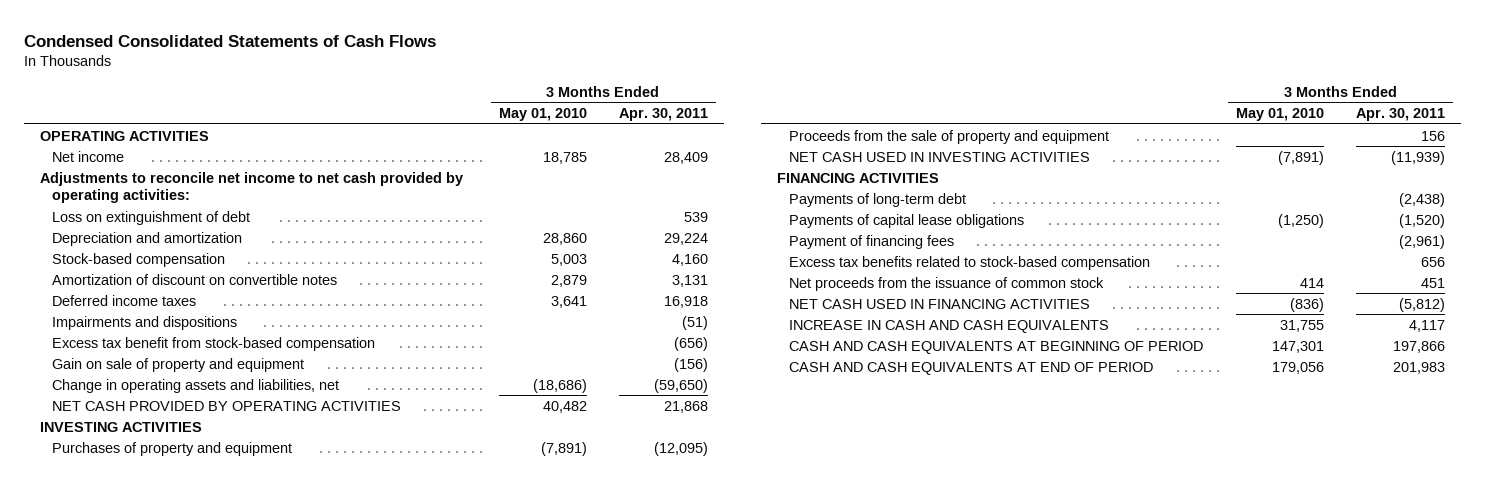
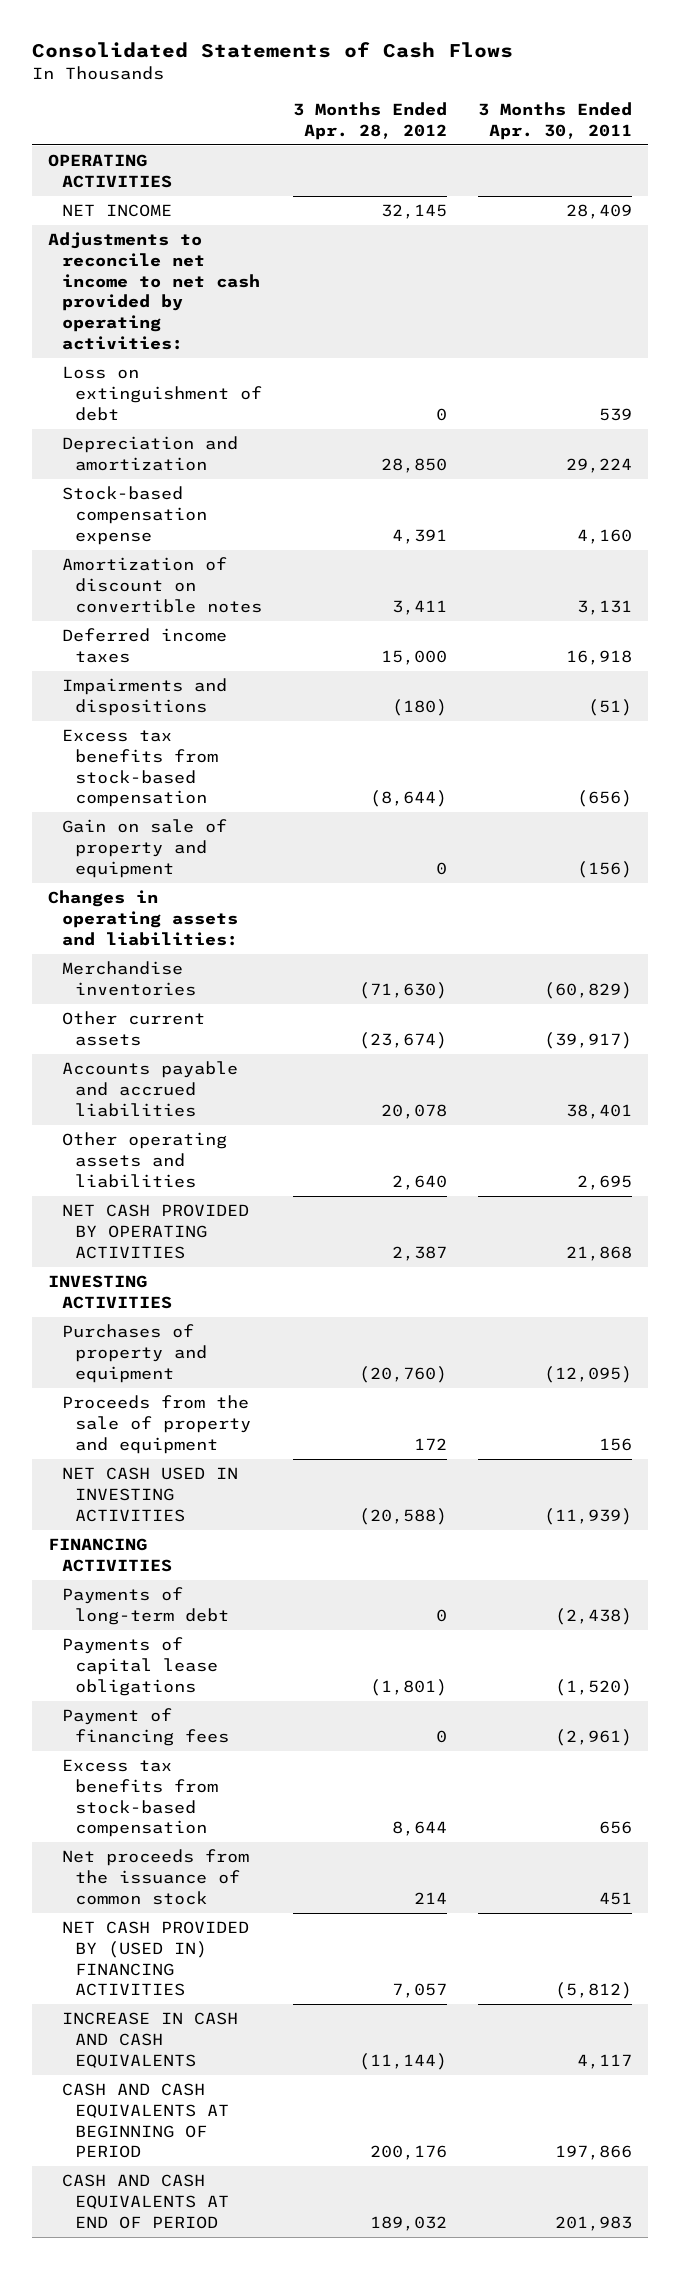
- Condensed Consolidated Statements of Cash Flows
+ Consolidated Statements of Cash Flows
- | 3 Months Ended May 01, 2010 | 3 Months Ended Apr. 30, 2011
+ | 3 Months Ended Apr. 28, 2012 | 3 Months Ended Apr. 30, 2011
- Net income | 18,785 | 28,409
+ NET INCOME | 32,145 | 28,409
- Stock-based compensation | 5,003 | 4,160
+ Stock-based compensation expense | 4,391 | 4,160
- Excess tax benefit from stock-based compensation | | (656)
+ Excess tax benefits from stock-based compensation | (8,644) | (656)
- Change in operating assets and liabilities, net | (18,686) | (59,650)
+ Changes in operating assets and liabilities:
+ Merchandise inventories | (71,630) | (60,829)
+ Other current assets | (23,674) | (39,917)
+ Accounts payable and accrued liabilities | 20,078 | 38,401
+ Other operating assets and liabilities | 2,640 | 2,695
- Excess tax benefits related to stock-based compensation | | 656
+ Excess tax benefits from stock-based compensation | 8,644 | 656
- NET CASH USED IN FINANCING ACTIVITIES | (836) | (5,812)
+ NET CASH PROVIDED BY (USED IN) FINANCING ACTIVITIES | 7,057 | (5,812)

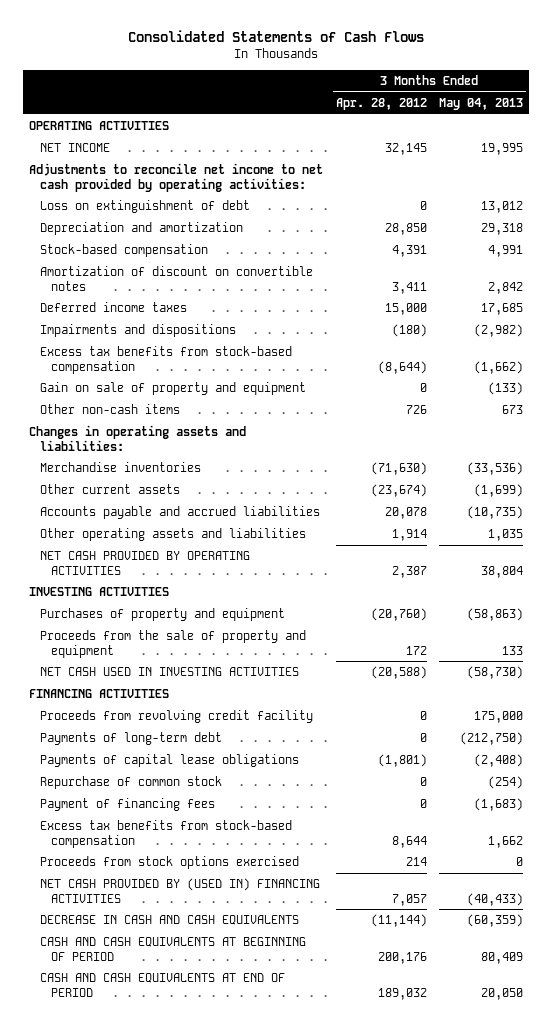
- | 3 Months Ended Apr. 28, 2012 | 3 Months Ended Apr. 30, 2011
+ | 3 Months Ended Apr. 28, 2012 | 3 Months Ended May 04, 2013
- Stock-based compensation expense | 4,391 | 4,160
+ Stock-based compensation | 4,391 | 4,991
+ Other non-cash items | 726 | 673
- Other operating assets and liabilities | 2,640 | 2,695
+ Other operating assets and liabilities | 1,914 | 1,035
+ Proceeds from revolving credit facility | 0 | 175,000
+ Repurchase of common stock | 0 | (254)
- Net proceeds from the issuance of common stock | 214 | 451
+ Proceeds from stock options exercised | 214 | 0
- INCREASE IN CASH AND CASH EQUIVALENTS | (11,144) | 4,117
+ DECREASE IN CASH AND CASH EQUIVALENTS | (11,144) | (60,359)

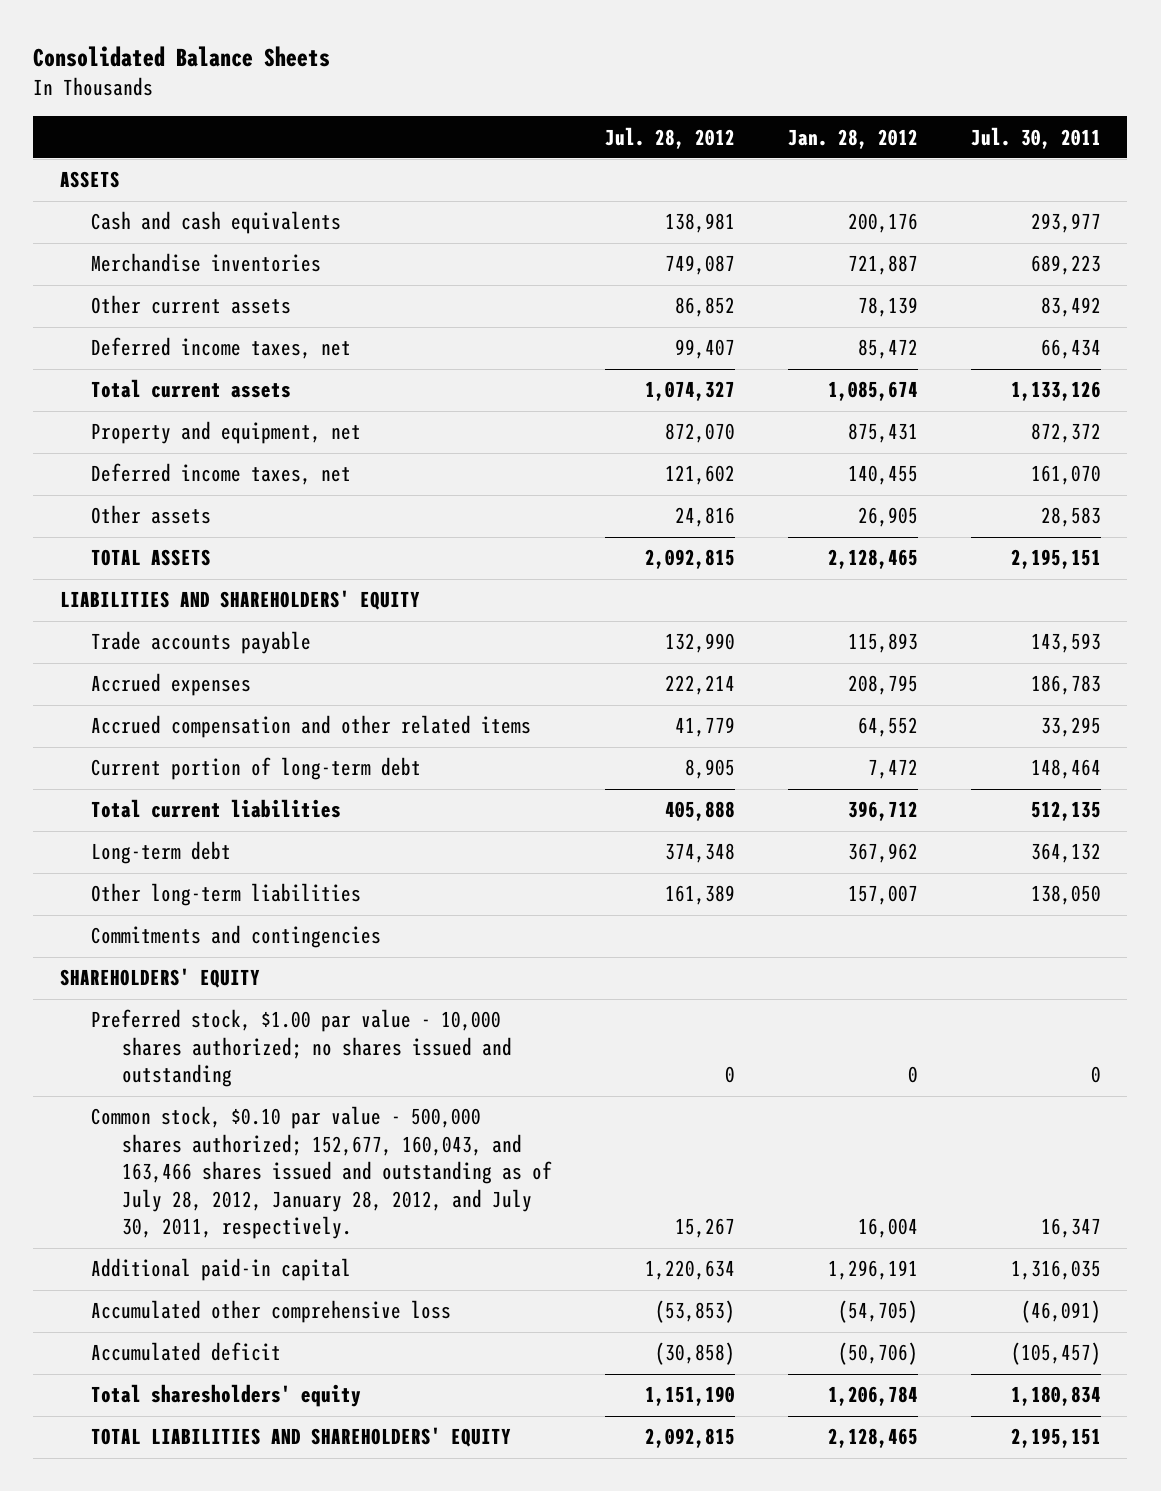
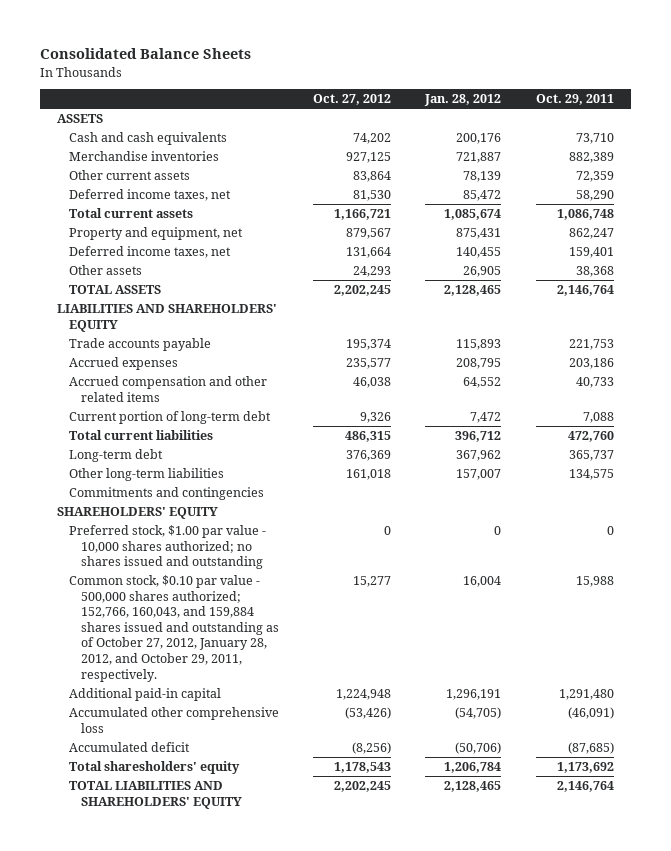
- | Jul. 28, 2012 | Jan. 28, 2012 | Jul. 30, 2011
+ | Oct. 27, 2012 | Jan. 28, 2012 | Oct. 29, 2011
- Common stock, $0.10 par value - 500,000 shares authorized; 152,677, 160,043, and 163,466 shares issued and outstanding as of July 28, 2012, January 28, 2012, and July 30, 2011, respectively. | 15,267 | 16,004 | 16,347
+ Common stock, $0.10 par value - 500,000 shares authorized; 152,766, 160,043, and 159,884 shares issued and outstanding as of October 27, 2012, January 28, 2012, and October 29, 2011, respectively. | 15,277 | 16,004 | 15,988

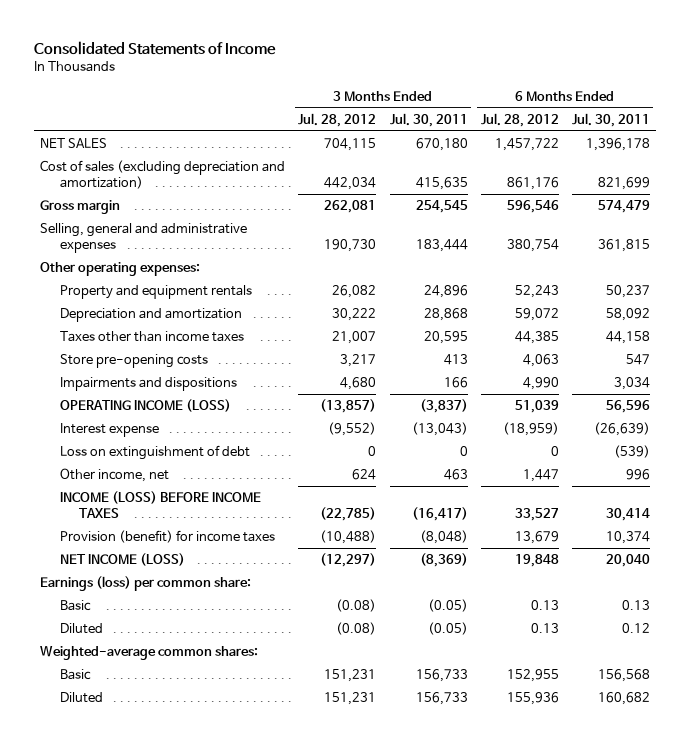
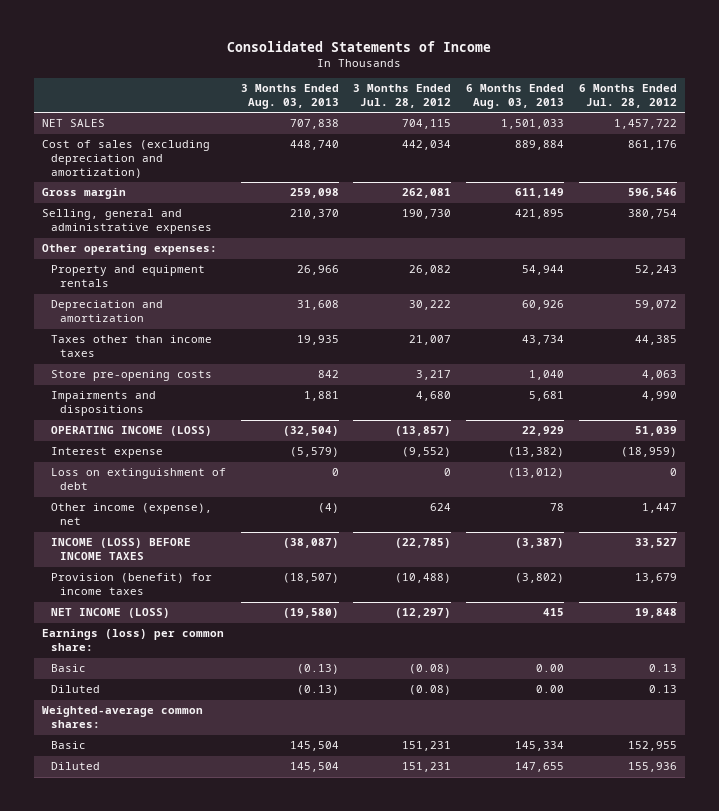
- | 3 Months Ended Jul. 28, 2012 | 3 Months Ended Jul. 30, 2011 | 6 Months Ended Jul. 28, 2012 | 6 Months Ended Jul. 30, 2011
+ | 3 Months Ended Aug. 03, 2013 | 3 Months Ended Jul. 28, 2012 | 6 Months Ended Aug. 03, 2013 | 6 Months Ended Jul. 28, 2012
- Other income, net | 624 | 463 | 1,447 | 996
+ Other income (expense), net | (4) | 624 | 78 | 1,447

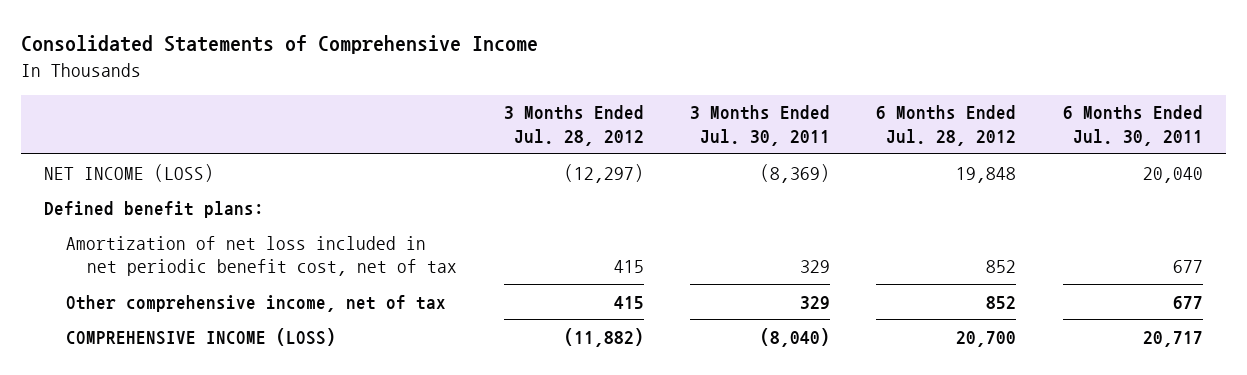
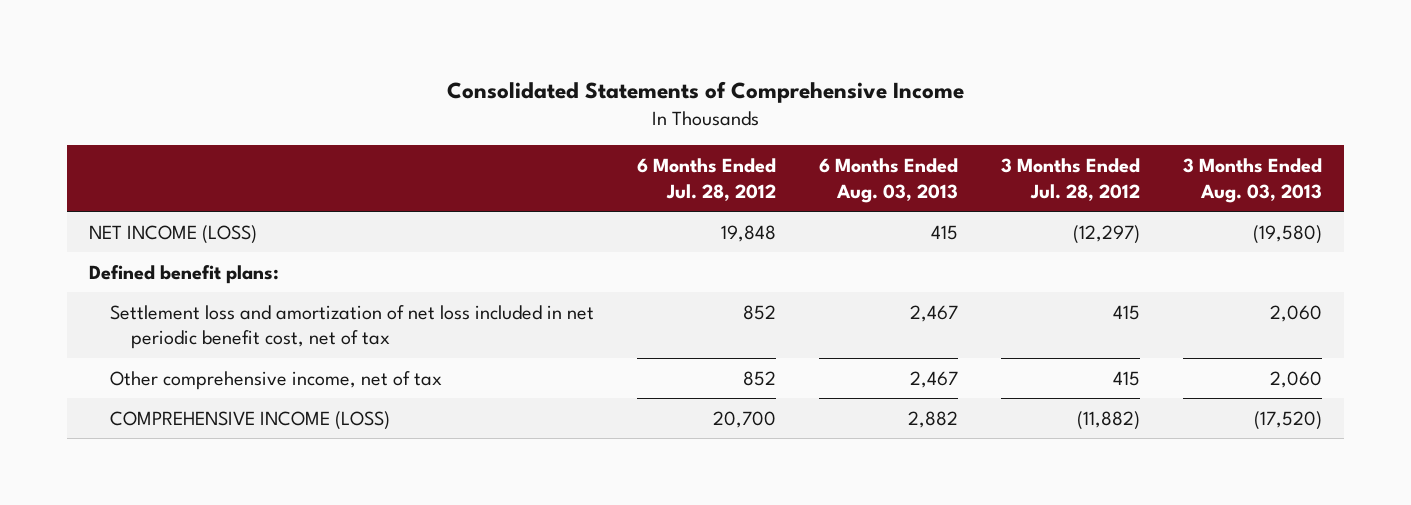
- | 3 Months Ended Jul. 28, 2012 | 3 Months Ended Jul. 30, 2011 | 6 Months Ended Jul. 28, 2012 | 6 Months Ended Jul. 30, 2011
+ | 6 Months Ended Jul. 28, 2012 | 6 Months Ended Aug. 03, 2013 | 3 Months Ended Jul. 28, 2012 | 3 Months Ended Aug. 03, 2013
- Amortization of net loss included in net periodic benefit cost, net of tax | 415 | 329 | 852 | 677
+ Settlement loss and amortization of net loss included in net periodic benefit cost, net of tax | 852 | 2,467 | 415 | 2,060

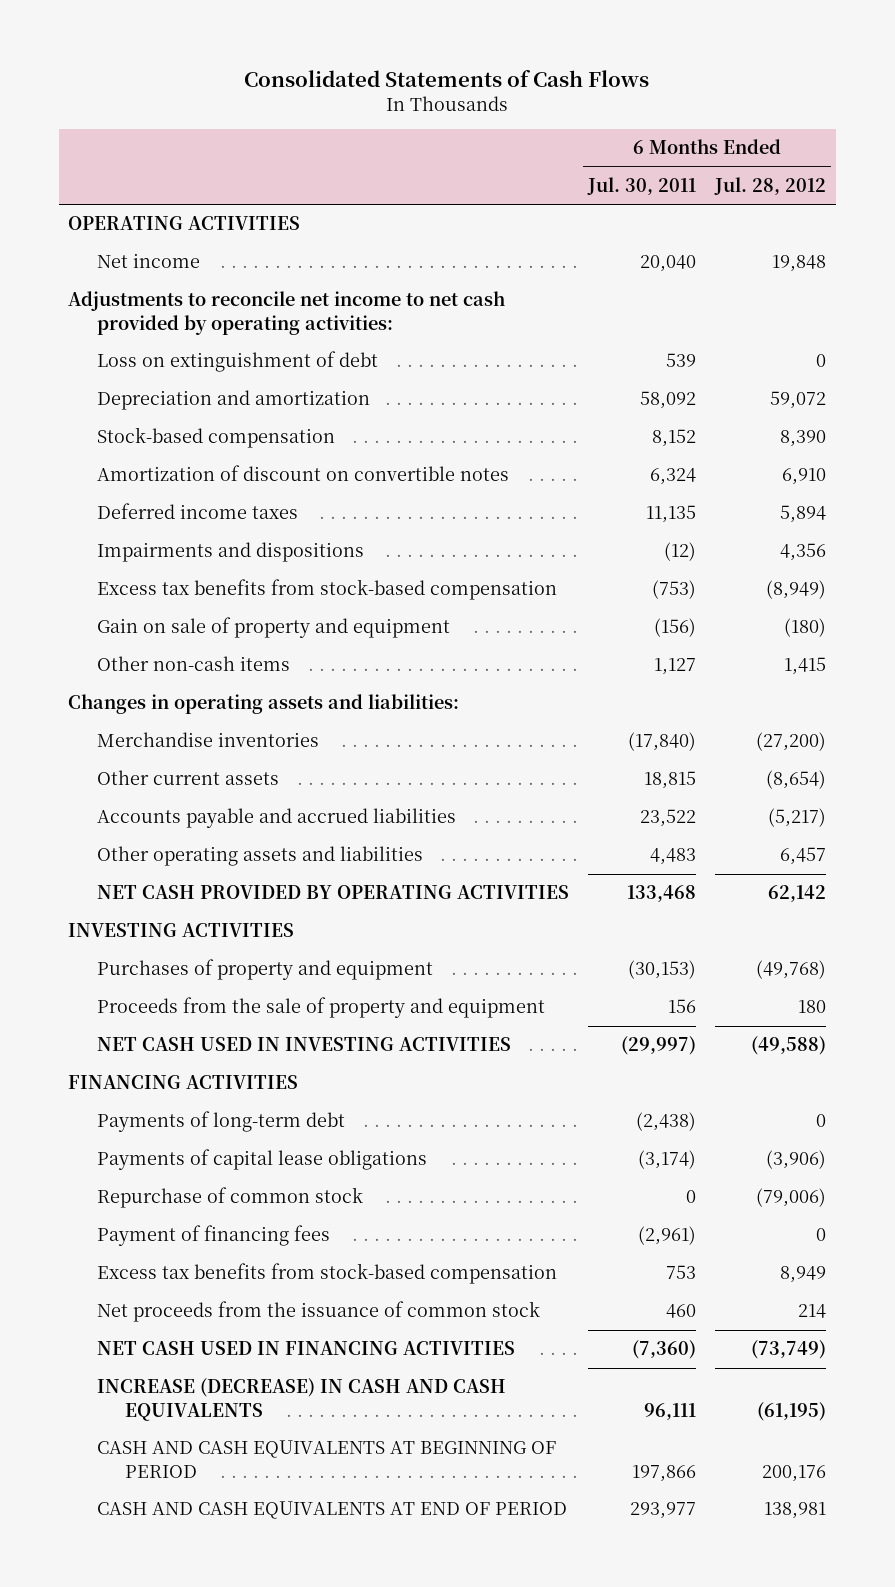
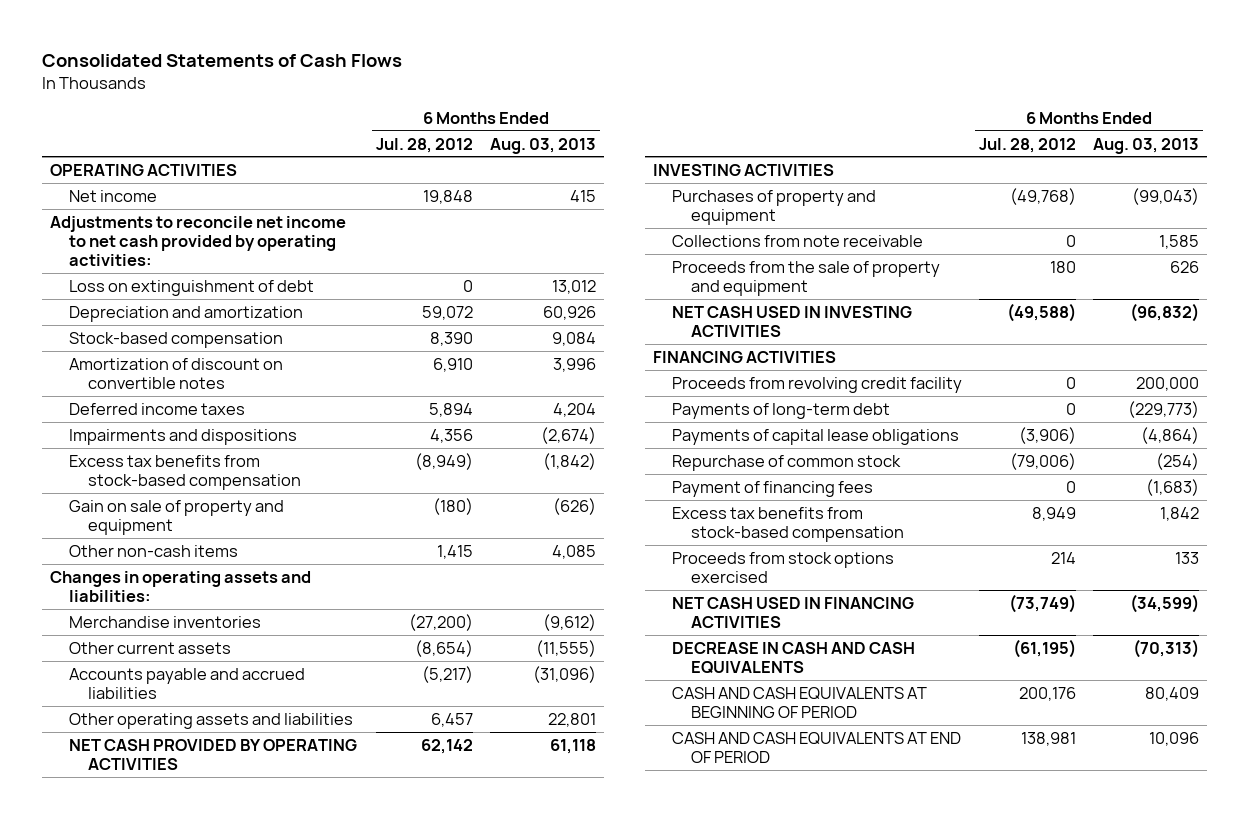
- | 6 Months Ended Jul. 30, 2011 | 6 Months Ended Jul. 28, 2012
+ | 6 Months Ended Jul. 28, 2012 | 6 Months Ended Aug. 03, 2013
+ Collections from note receivable | 0 | 1,585
+ Proceeds from revolving credit facility | 0 | 200,000
- Net proceeds from the issuance of common stock | 460 | 214
+ Proceeds from stock options exercised | 214 | 133
- INCREASE (DECREASE) IN CASH AND CASH EQUIVALENTS | 96,111 | (61,195)
+ DECREASE IN CASH AND CASH EQUIVALENTS | (61,195) | (70,313)

